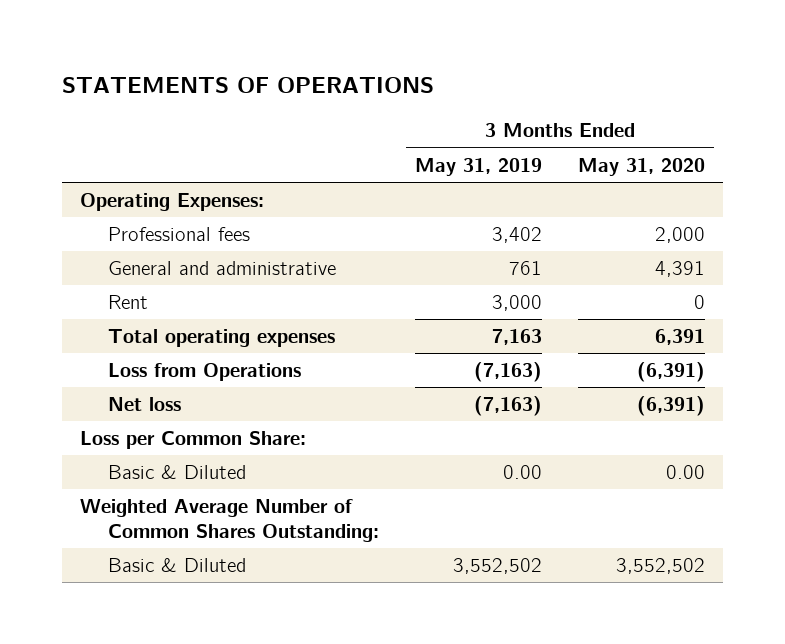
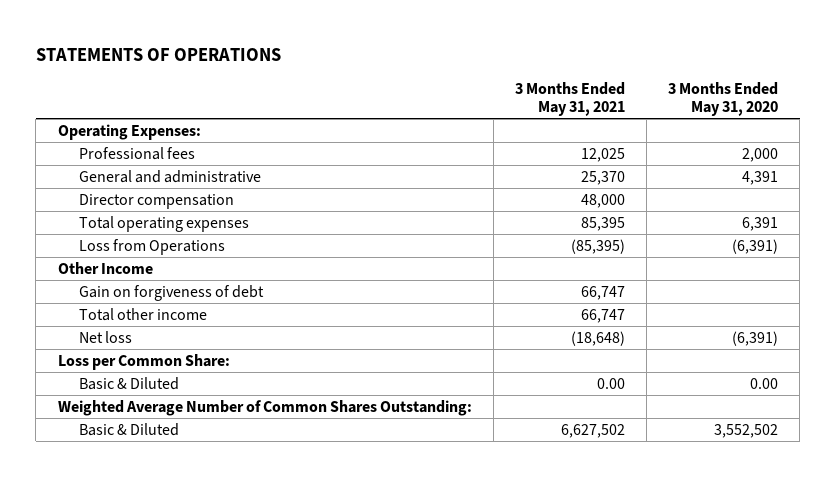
- | 3 Months Ended May 31, 2019 | 3 Months Ended May 31, 2020
+ | 3 Months Ended May 31, 2021 | 3 Months Ended May 31, 2020
- Rent | 3,000 | 0
+ Director compensation | 48,000 |
+ Other Income
+ Gain on forgiveness of debt | 66,747 |
+ Total other income | 66,747 |

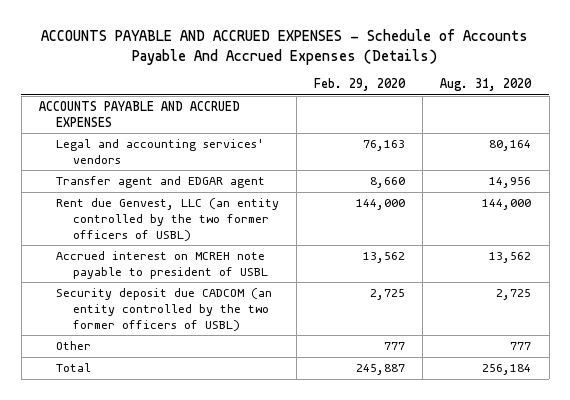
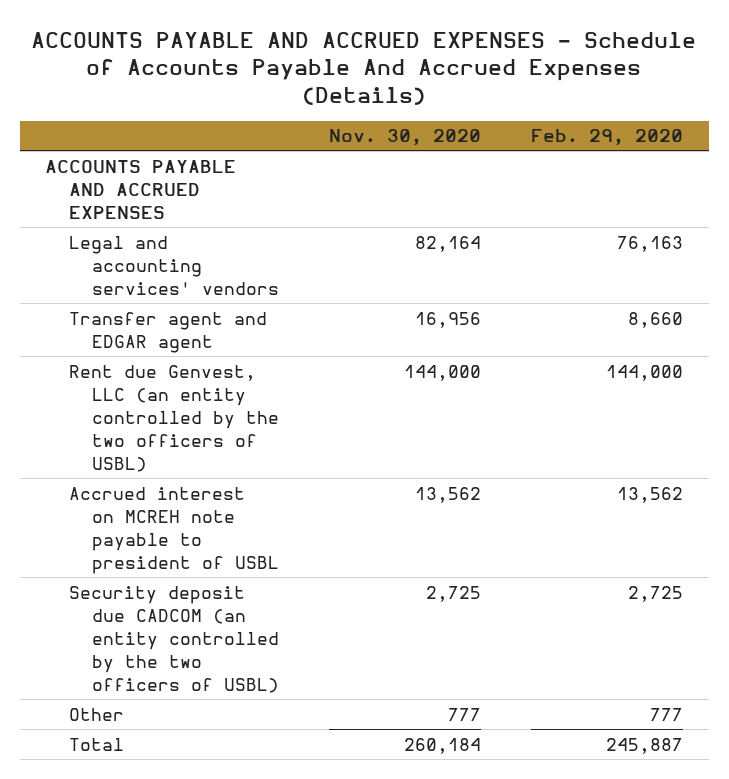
- | Feb. 29, 2020 | Aug. 31, 2020
+ | Nov. 30, 2020 | Feb. 29, 2020
- Rent due Genvest, LLC (an entity controlled by the two former officers of USBL) | 144,000 | 144,000
+ Rent due Genvest, LLC (an entity controlled by the two officers of USBL) | 144,000 | 144,000
- Security deposit due CADCOM (an entity controlled by the two former officers of USBL) | 2,725 | 2,725
+ Security deposit due CADCOM (an entity controlled by the two officers of USBL) | 2,725 | 2,725

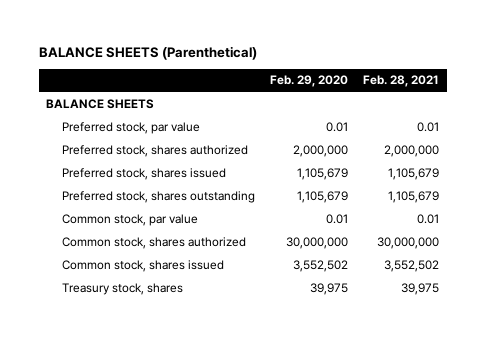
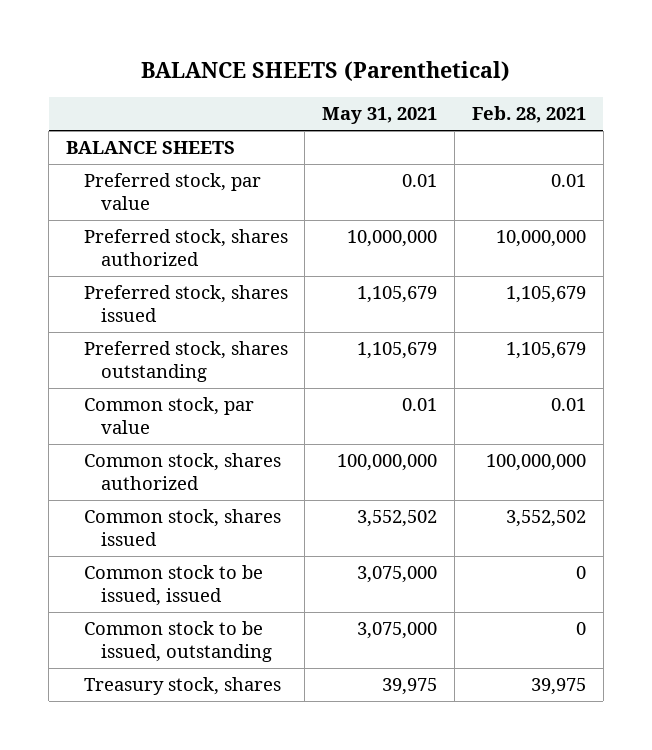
- | Feb. 29, 2020 | Feb. 28, 2021
+ | May 31, 2021 | Feb. 28, 2021
- Preferred stock, shares authorized | 2,000,000 | 2,000,000
+ Preferred stock, shares authorized | 10,000,000 | 10,000,000
- Common stock, shares authorized | 30,000,000 | 30,000,000
+ Common stock, shares authorized | 100,000,000 | 100,000,000
+ Common stock to be issued, issued | 3,075,000 | 0
+ Common stock to be issued, outstanding | 3,075,000 | 0

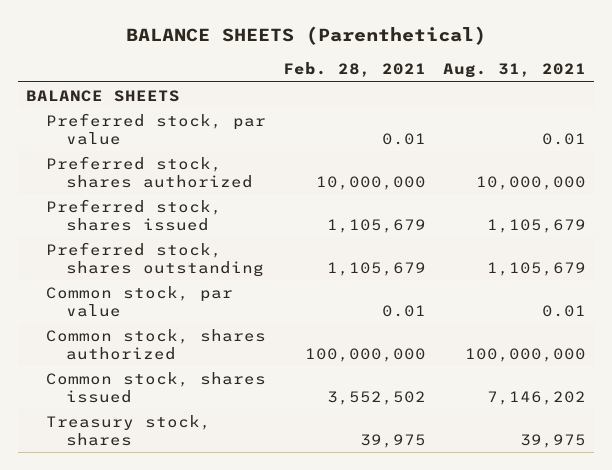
- | May 31, 2021 | Feb. 28, 2021
+ | Feb. 28, 2021 | Aug. 31, 2021
- Common stock to be issued, issued | 3,075,000 | 0
- Common stock to be issued, outstanding | 3,075,000 | 0

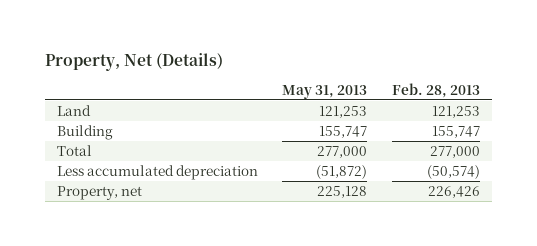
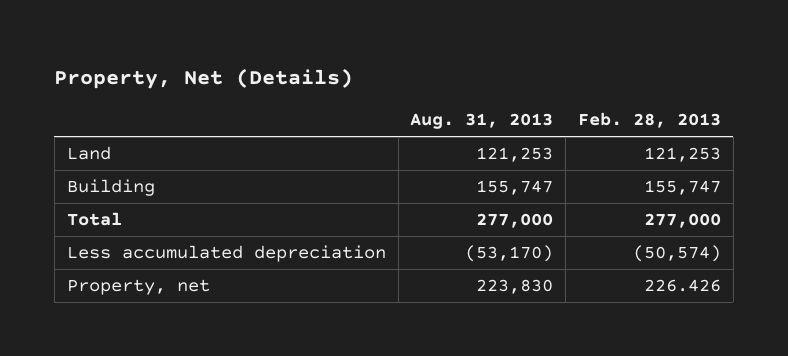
- | May 31, 2013 | Feb. 28, 2013
+ | Aug. 31, 2013 | Feb. 28, 2013
- Property, net | 225,128 | 226,426
+ Property, net | 223,830 | 226.426

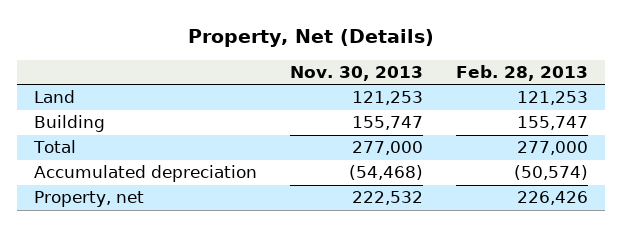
- | Aug. 31, 2013 | Feb. 28, 2013
+ | Nov. 30, 2013 | Feb. 28, 2013
- Less accumulated depreciation | (53,170) | (50,574)
- Property, net | 223,830 | 226.426
+ Accumulated depreciation | (54,468) | (50,574)
+ Property, net | 222,532 | 226,426

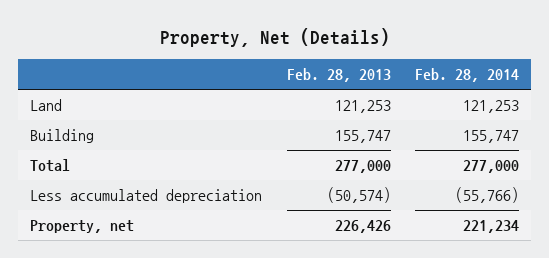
- | Nov. 30, 2013 | Feb. 28, 2013
+ | Feb. 28, 2013 | Feb. 28, 2014
- Accumulated depreciation | (54,468) | (50,574)
+ Less accumulated depreciation | (50,574) | (55,766)

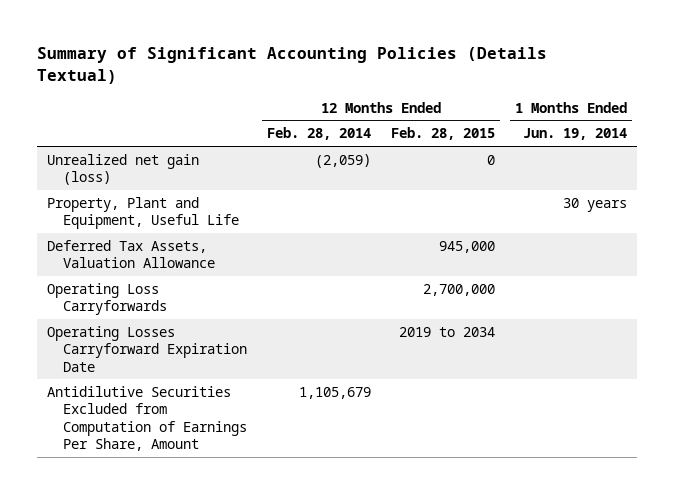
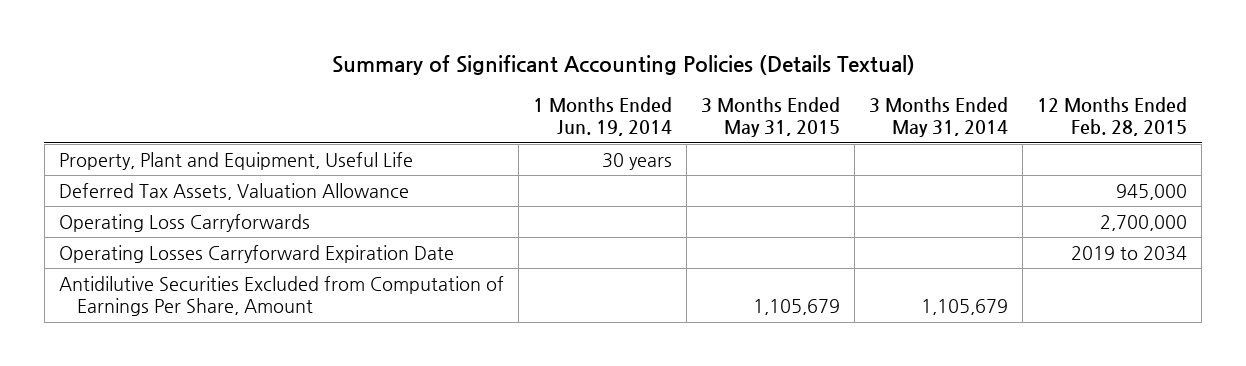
- | 12 Months Ended Feb. 28, 2014 | 12 Months Ended Feb. 28, 2015 | 1 Months Ended Jun. 19, 2014
+ | 1 Months Ended Jun. 19, 2014 | 3 Months Ended May 31, 2015 | 3 Months Ended May 31, 2014 | 12 Months Ended Feb. 28, 2015
- Unrealized net gain (loss) | (2,059) | 0 |

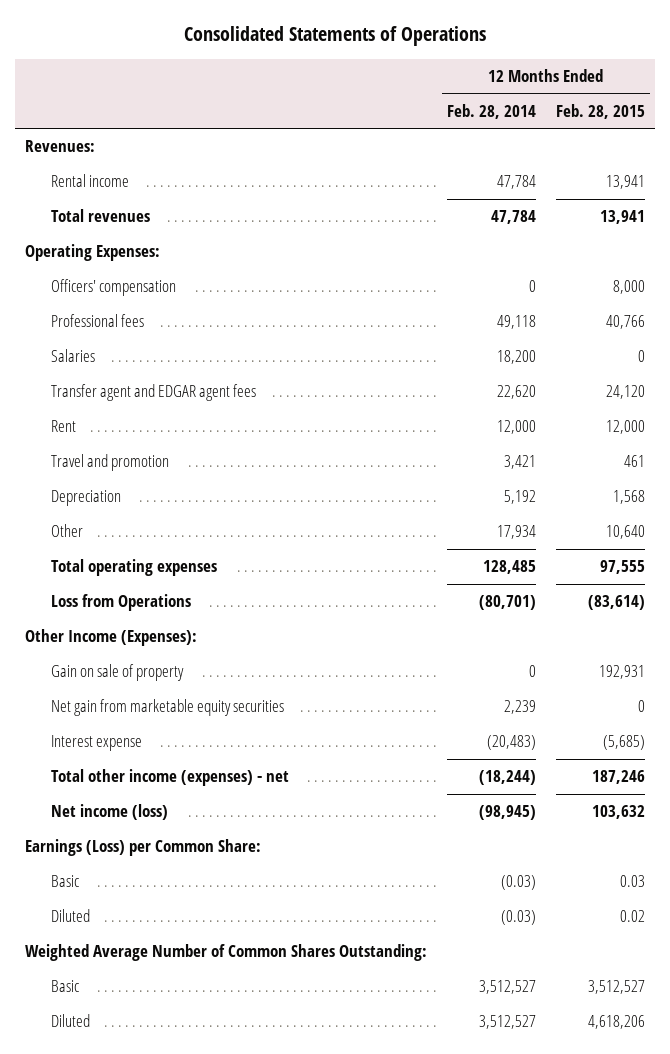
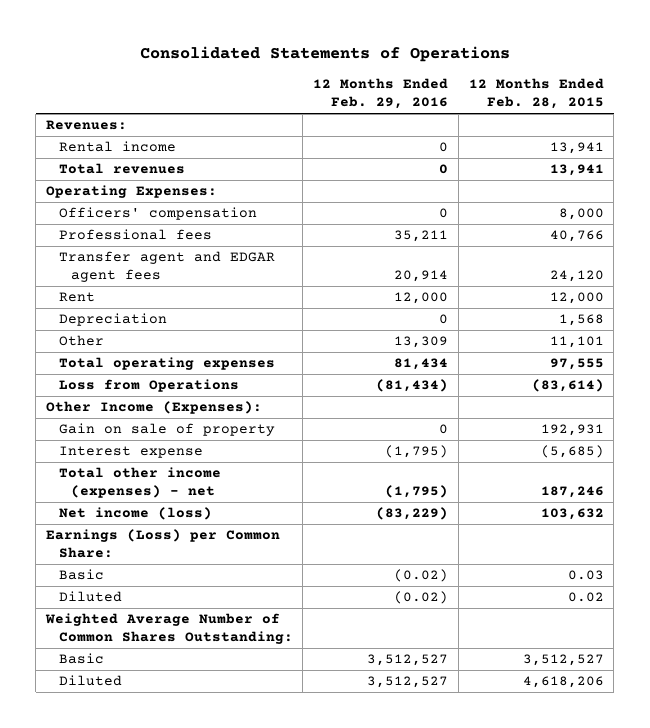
- | 12 Months Ended Feb. 28, 2014 | 12 Months Ended Feb. 28, 2015
+ | 12 Months Ended Feb. 29, 2016 | 12 Months Ended Feb. 28, 2015
- Salaries | 18,200 | 0
- Travel and promotion | 3,421 | 461
- Other | 17,934 | 10,640
+ Other | 13,309 | 11,101
- Net gain from marketable equity securities | 2,239 | 0

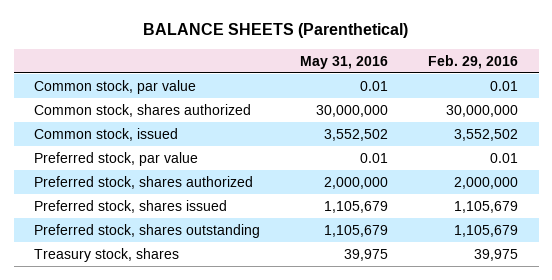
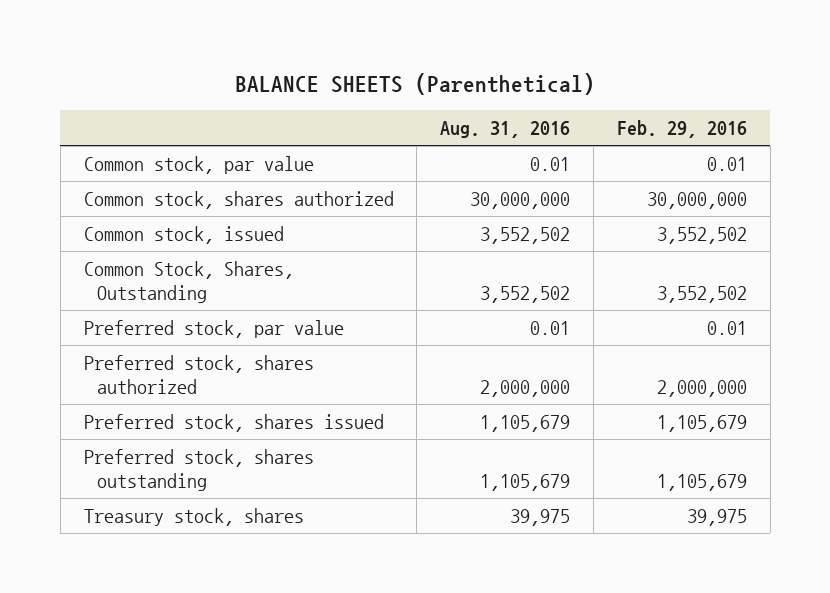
- | May 31, 2016 | Feb. 29, 2016
+ | Aug. 31, 2016 | Feb. 29, 2016
+ Common Stock, Shares, Outstanding | 3,552,502 | 3,552,502

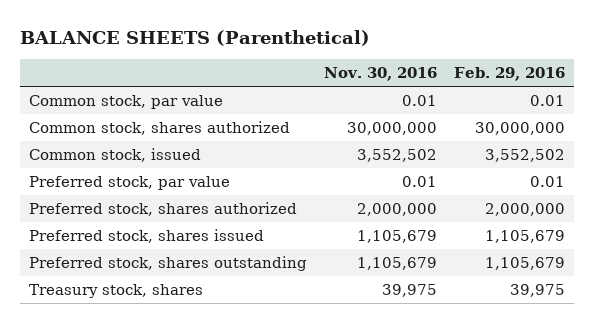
- | Aug. 31, 2016 | Feb. 29, 2016
+ | Nov. 30, 2016 | Feb. 29, 2016
- Common Stock, Shares, Outstanding | 3,552,502 | 3,552,502

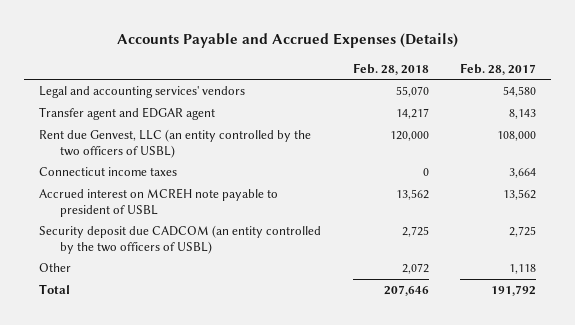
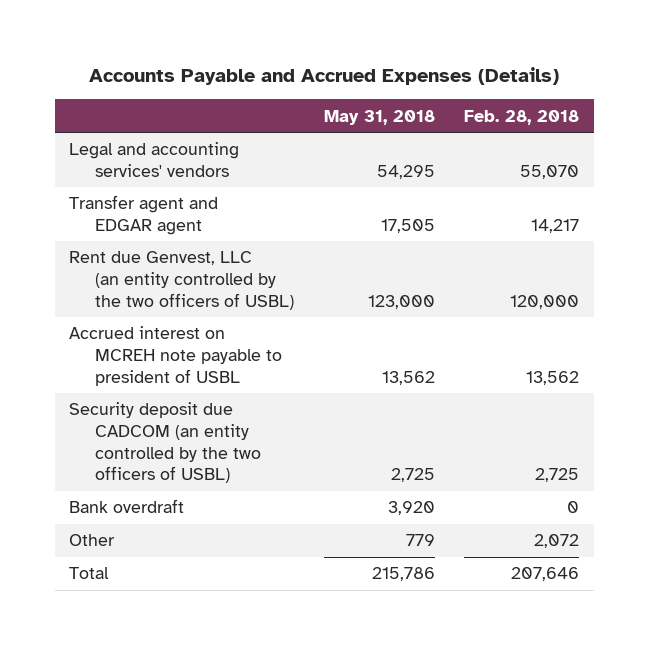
- | Feb. 28, 2018 | Feb. 28, 2017
+ | May 31, 2018 | Feb. 28, 2018
- Connecticut income taxes | 0 | 3,664
+ Bank overdraft | 3,920 | 0

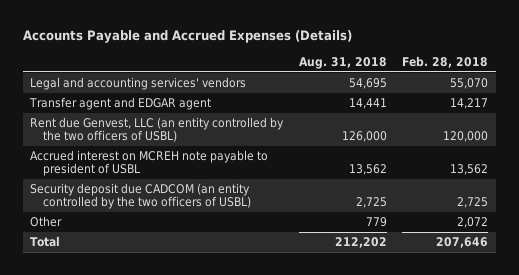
- | May 31, 2018 | Feb. 28, 2018
+ | Aug. 31, 2018 | Feb. 28, 2018
- Bank overdraft | 3,920 | 0

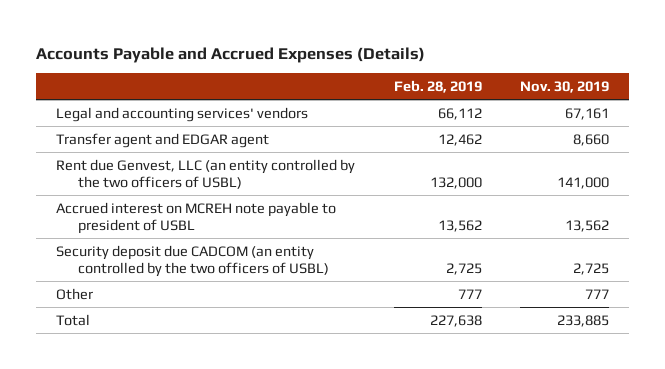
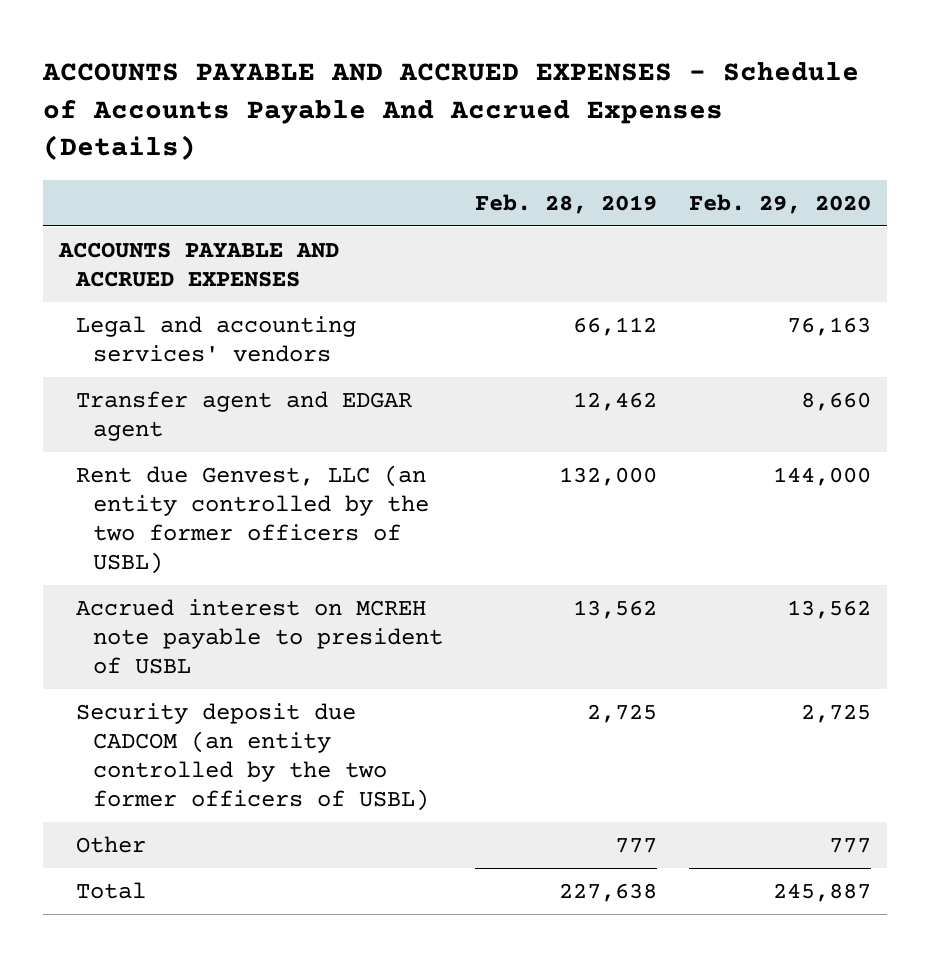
- Accounts Payable and Accrued Expenses (Details)
+ ACCOUNTS PAYABLE AND ACCRUED EXPENSES - Schedule of Accounts Payable And Accrued Expenses (Details)
- | Feb. 28, 2019 | Nov. 30, 2019
+ | Feb. 28, 2019 | Feb. 29, 2020
+ ACCOUNTS PAYABLE AND ACCRUED EXPENSES
- Rent due Genvest, LLC (an entity controlled by the two officers of USBL) | 132,000 | 141,000
+ Rent due Genvest, LLC (an entity controlled by the two former officers of USBL) | 132,000 | 144,000
- Security deposit due CADCOM (an entity controlled by the two officers of USBL) | 2,725 | 2,725
+ Security deposit due CADCOM (an entity controlled by the two former officers of USBL) | 2,725 | 2,725

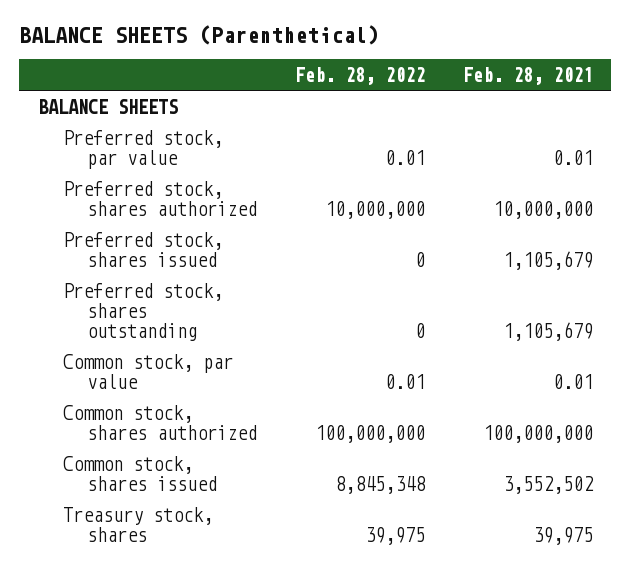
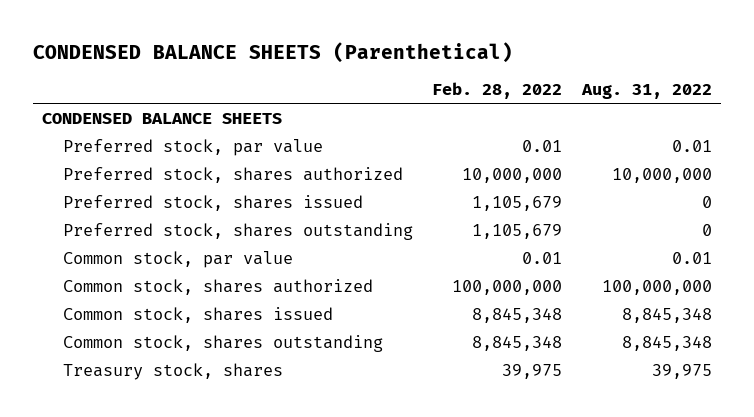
- BALANCE SHEETS (Parenthetical)
+ CONDENSED BALANCE SHEETS (Parenthetical)
- | Feb. 28, 2022 | Feb. 28, 2021
+ | Feb. 28, 2022 | Aug. 31, 2022
- BALANCE SHEETS
+ CONDENSED BALANCE SHEETS
- Preferred stock, shares issued | 0 | 1,105,679
- Preferred stock, shares outstanding | 0 | 1,105,679
+ Preferred stock, shares issued | 1,105,679 | 0
+ Preferred stock, shares outstanding | 1,105,679 | 0
+ Common stock, shares outstanding | 8,845,348 | 8,845,348

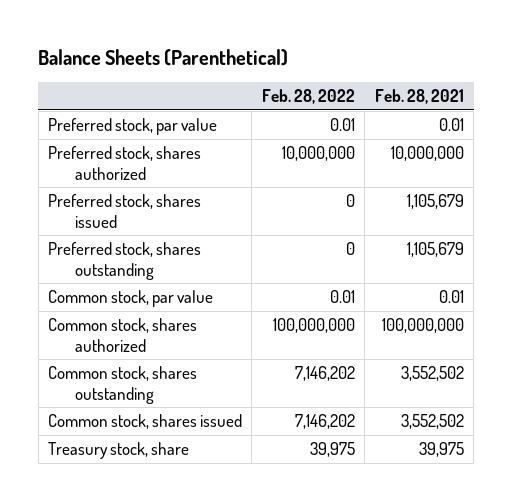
- CONDENSED BALANCE SHEETS (Parenthetical)
+ Balance Sheets (Parenthetical)
- | Feb. 28, 2022 | Aug. 31, 2022
+ | Feb. 28, 2022 | Feb. 28, 2021
- CONDENSED BALANCE SHEETS
- Preferred stock, shares issued | 1,105,679 | 0
- Preferred stock, shares outstanding | 1,105,679 | 0
+ Preferred stock, shares issued | 0 | 1,105,679
+ Preferred stock, shares outstanding | 0 | 1,105,679
- Common stock, shares issued | 8,845,348 | 8,845,348
- Common stock, shares outstanding | 8,845,348 | 8,845,348
- Treasury stock, shares | 39,975 | 39,975
+ Common stock, shares outstanding | 7,146,202 | 3,552,502
+ Common stock, shares issued | 7,146,202 | 3,552,502
+ Treasury stock, share | 39,975 | 39,975

